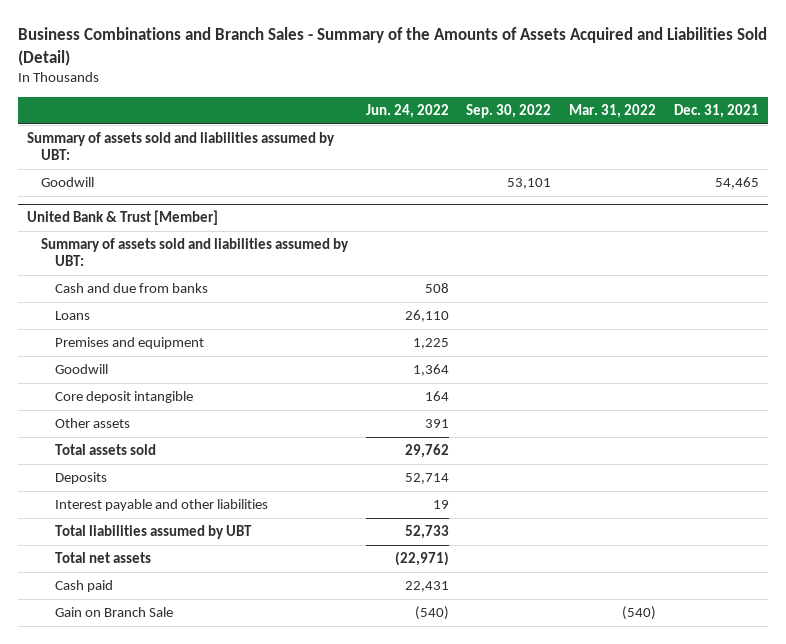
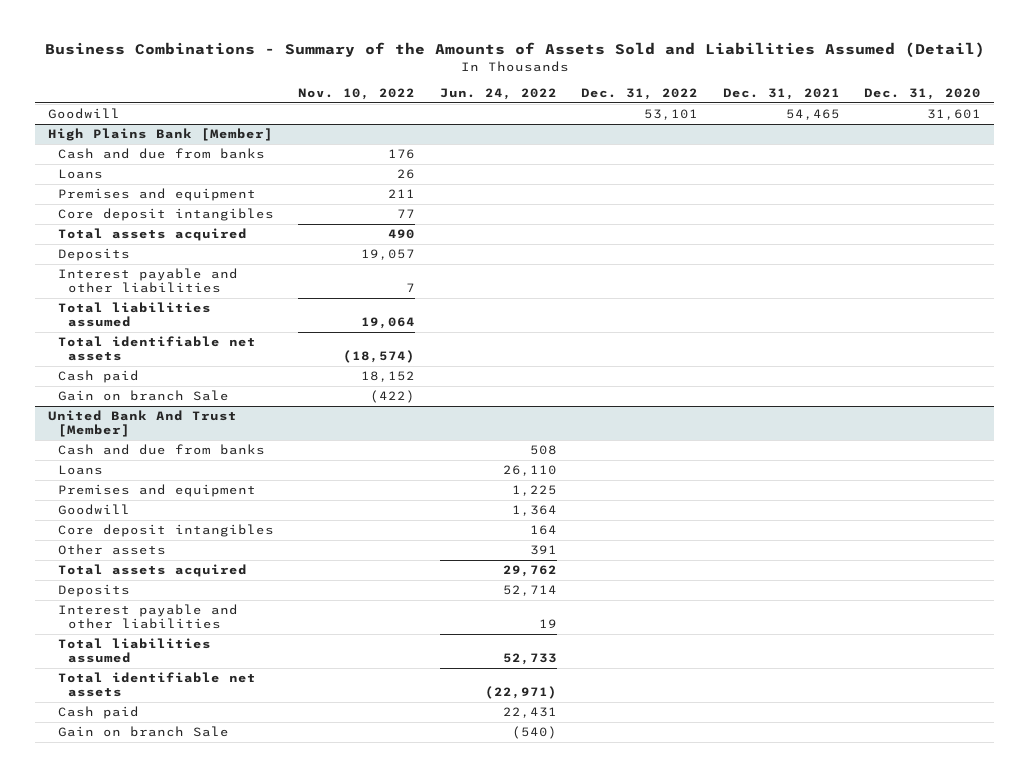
- Business Combinations and Branch Sales - Summary of the Amounts of Assets Acquired and Liabilities Sold (Detail)
+ Business Combinations - Summary of the Amounts of Assets Sold and Liabilities Assumed (Detail)
- | Jun. 24, 2022 | Sep. 30, 2022 | Mar. 31, 2022 | Dec. 31, 2021
+ | Nov. 10, 2022 | Jun. 24, 2022 | Dec. 31, 2022 | Dec. 31, 2021 | Dec. 31, 2020
- Summary of assets sold and liabilities assumed by UBT:
- United Bank & Trust [Member]
- Summary of assets sold and liabilities assumed by UBT:
+ High Plains Bank [Member]
+ Cash and due from banks | 176 | | | |
+ Loans | 26 | | | |
+ Premises and equipment | 211 | | | |
+ Core deposit intangibles | 77 | | | |
+ Total assets acquired | 490 | | | |
+ Deposits | 19,057 | | | |
+ Interest payable and other liabilities | 7 | | | |
+ Total liabilities assumed | 19,064 | | | |
+ Total identifiable net assets | (18,574) | | | |
+ Cash paid | 18,152 | | | |
+ Gain on branch Sale | (422) | | | |
+ United Bank And Trust [Member]
- Core deposit intangible | 164 | | |
+ Core deposit intangibles | | 164 | | |
- Total assets sold | 29,762 | | |
+ Total assets acquired | | 29,762 | | |
- Total liabilities assumed by UBT | 52,733 | | |
- Total net assets | (22,971) | | |
+ Total liabilities assumed | | 52,733 | | |
+ Total identifiable net assets | | (22,971) | | |
- Gain on Branch Sale | (540) | | (540) |
+ Gain on branch Sale | | (540) | | |

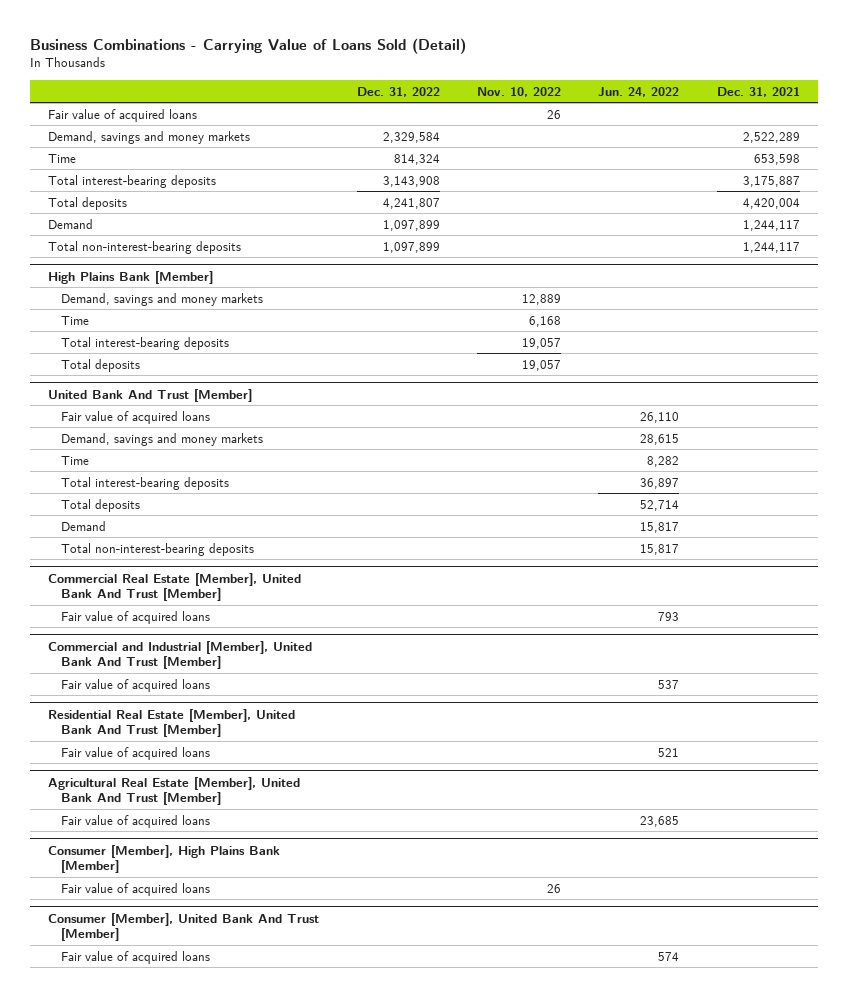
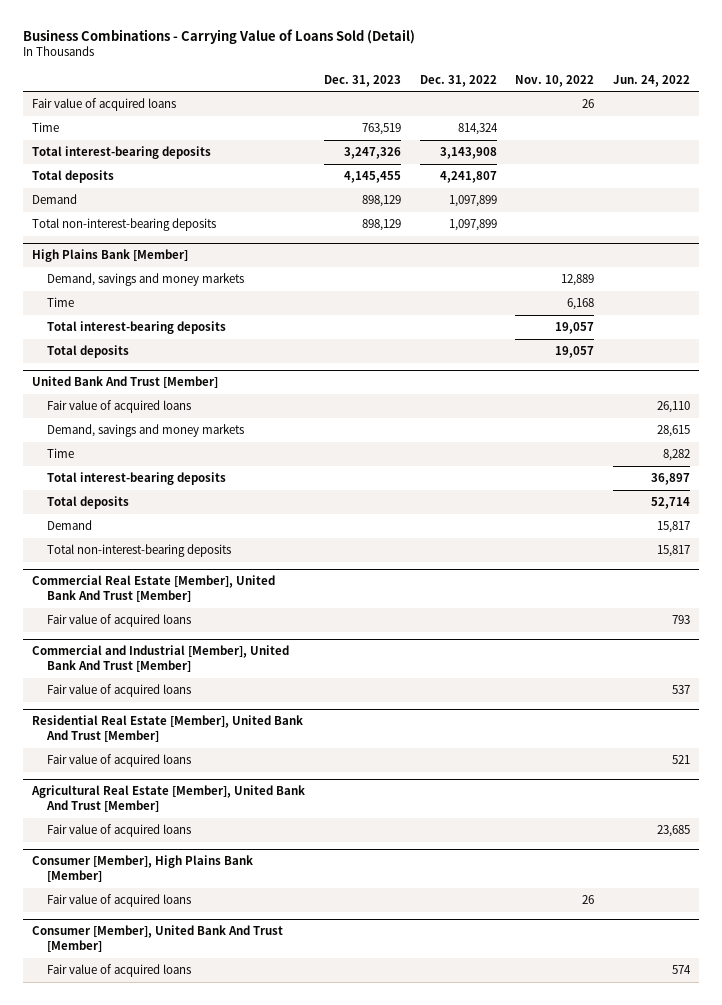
- | Dec. 31, 2022 | Nov. 10, 2022 | Jun. 24, 2022 | Dec. 31, 2021
+ | Dec. 31, 2023 | Dec. 31, 2022 | Nov. 10, 2022 | Jun. 24, 2022
- Demand, savings and money markets | 2,329,584 | | | 2,522,289

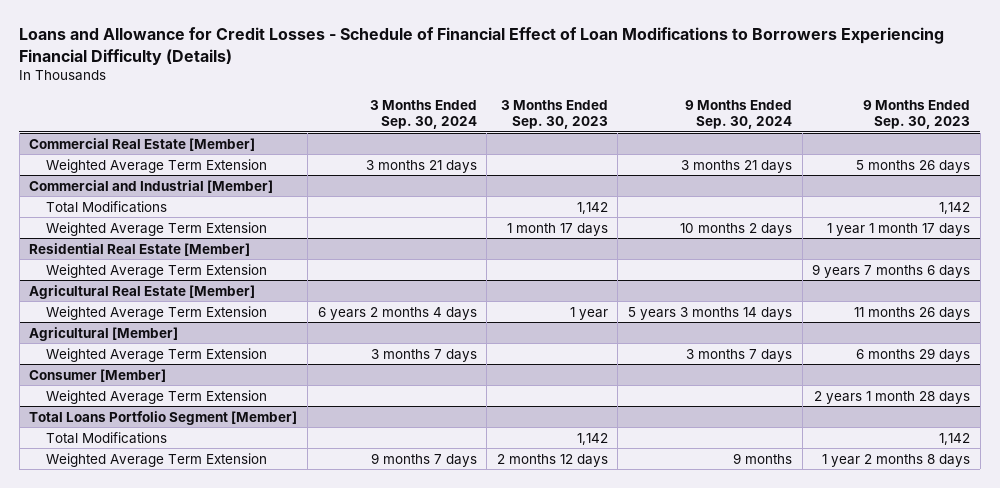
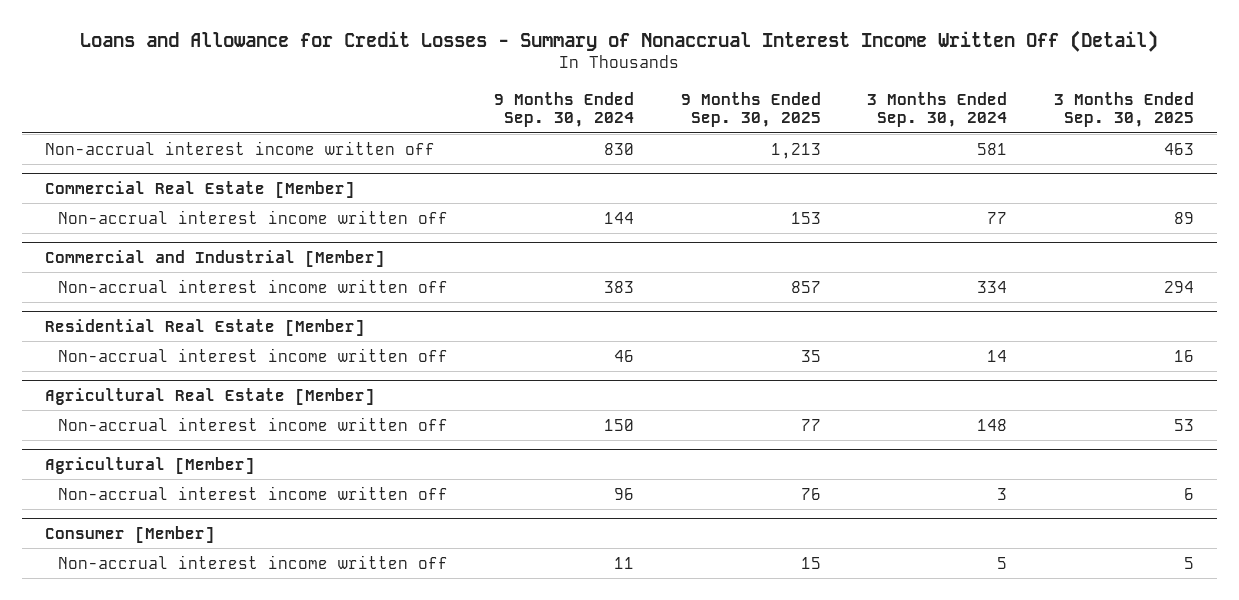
- Loans and Allowance for Credit Losses - Schedule of Financial Effect of Loan Modifications to Borrowers Experiencing Financial Difficulty (Details)
+ Loans and Allowance for Credit Losses - Summary of Nonaccrual Interest Income Written Off (Detail)
- | 3 Months Ended Sep. 30, 2024 | 3 Months Ended Sep. 30, 2023 | 9 Months Ended Sep. 30, 2024 | 9 Months Ended Sep. 30, 2023
+ | 9 Months Ended Sep. 30, 2024 | 9 Months Ended Sep. 30, 2025 | 3 Months Ended Sep. 30, 2024 | 3 Months Ended Sep. 30, 2025
+ Non-accrual interest income written off | 830 | 1,213 | 581 | 463
@ Commercial Real Estate [Member]
- Weighted Average Term Extension | 3 months 21 days | | 3 months 21 days | 5 months 26 days
+ Non-accrual interest income written off | 144 | 153 | 77 | 89
@ Commercial and Industrial [Member]
- Total Modifications | | 1,142 | | 1,142
- Weighted Average Term Extension | | 1 month 17 days | 10 months 2 days | 1 year 1 month 17 days
+ Non-accrual interest income written off | 383 | 857 | 334 | 294
@ Residential Real Estate [Member]
- Weighted Average Term Extension | | | | 9 years 7 months 6 days
+ Non-accrual interest income written off | 46 | 35 | 14 | 16
@ Agricultural Real Estate [Member]
- Weighted Average Term Extension | 6 years 2 months 4 days | 1 year | 5 years 3 months 14 days | 11 months 26 days
+ Non-accrual interest income written off | 150 | 77 | 148 | 53
@ Agricultural [Member]
- Weighted Average Term Extension | 3 months 7 days | | 3 months 7 days | 6 months 29 days
+ Non-accrual interest income written off | 96 | 76 | 3 | 6
@ Consumer [Member]
- Weighted Average Term Extension | | | | 2 years 1 month 28 days
- Total Loans Portfolio Segment [Member]
- Total Modifications | | 1,142 | | 1,142
- Weighted Average Term Extension | 9 months 7 days | 2 months 12 days | 9 months | 1 year 2 months 8 days
@ Consumer [Member]
+ Non-accrual interest income written off | 11 | 15 | 5 | 5

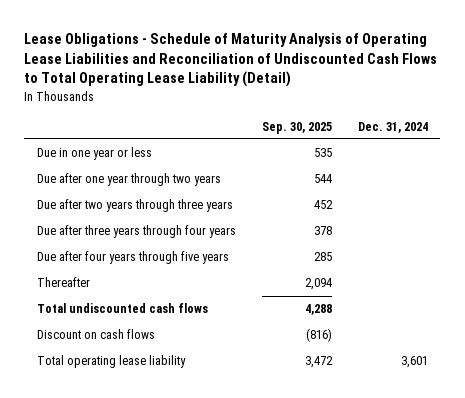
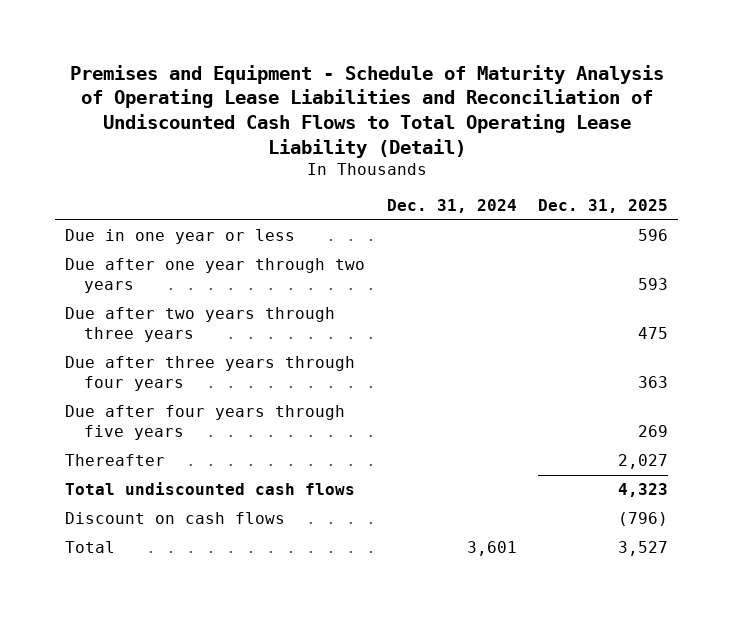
- Lease Obligations - Schedule of Maturity Analysis of Operating Lease Liabilities and Reconciliation of Undiscounted Cash Flows to Total Operating Lease Liability (Detail)
+ Premises and Equipment - Schedule of Maturity Analysis of Operating Lease Liabilities and Reconciliation of Undiscounted Cash Flows to Total Operating Lease Liability (Detail)
- | Sep. 30, 2025 | Dec. 31, 2024
+ | Dec. 31, 2024 | Dec. 31, 2025
- Total operating lease liability | 3,472 | 3,601
+ Total | 3,601 | 3,527

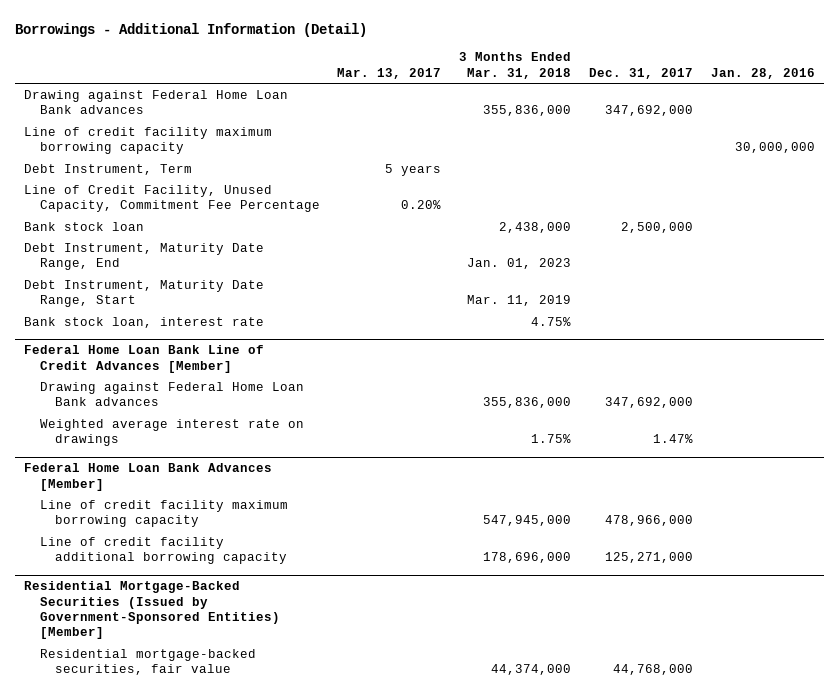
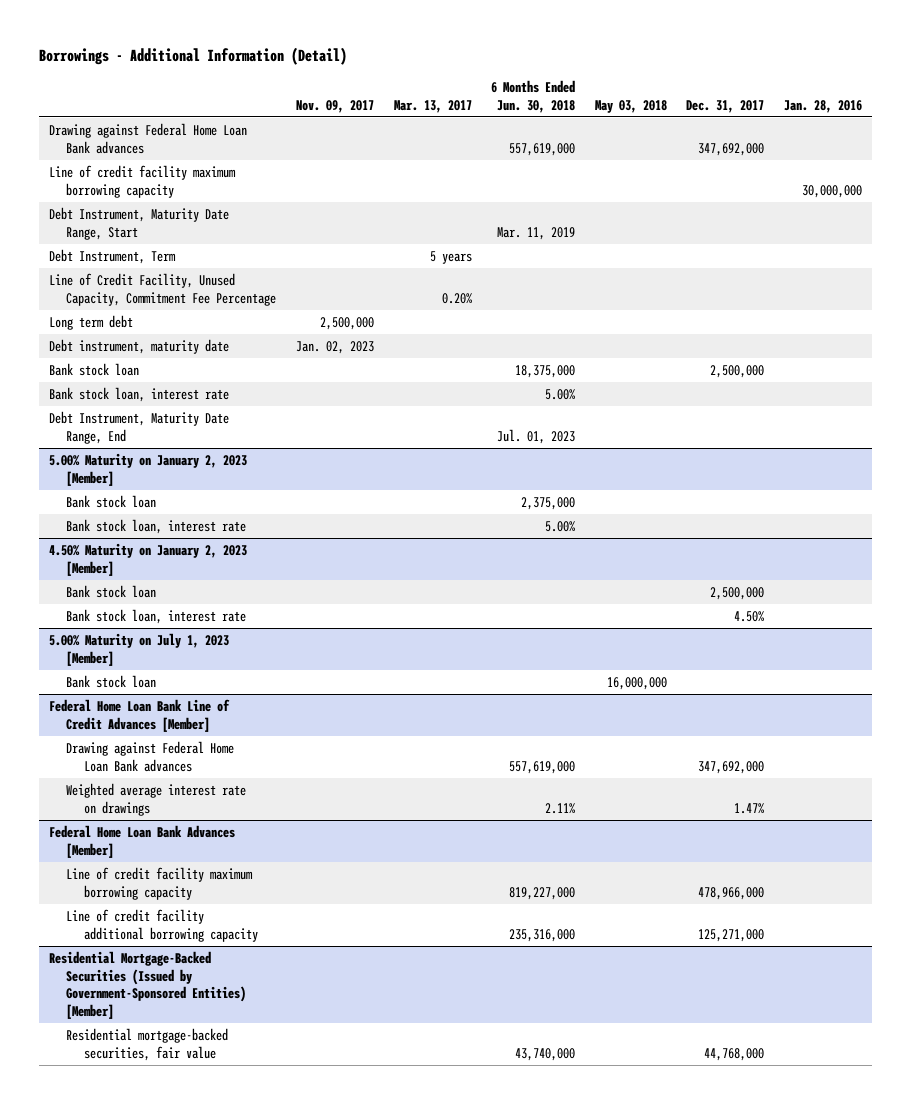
- | Mar. 13, 2017 | 3 Months Ended Mar. 31, 2018 | Dec. 31, 2017 | Jan. 28, 2016
+ | Nov. 09, 2017 | Mar. 13, 2017 | 6 Months Ended Jun. 30, 2018 | May 03, 2018 | Dec. 31, 2017 | Jan. 28, 2016
moved up: Debt Instrument, Maturity Date Range, Start | | | Mar. 11, 2019 | | |
+ Long term debt | 2,500,000 | | | | |
+ Debt instrument, maturity date | Jan. 02, 2023 | | | | |
moved down: Debt Instrument, Maturity Date Range, End | | | Jul. 01, 2023 | | |
+ 5.00% Maturity on January 2, 2023 [Member]
+ Bank stock loan | | | 2,375,000 | | |
+ Bank stock loan, interest rate | | | 5.00% | | |
+ 4.50% Maturity on January 2, 2023 [Member]
+ Bank stock loan | | | | | 2,500,000 |
+ Bank stock loan, interest rate | | | | | 4.50% |
+ 5.00% Maturity on July 1, 2023 [Member]
+ Bank stock loan | | | | 16,000,000 | |

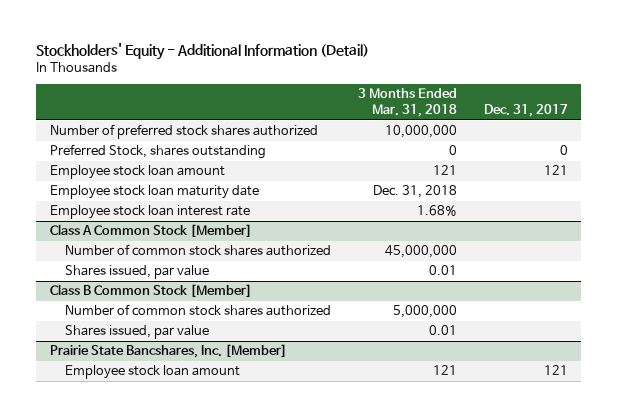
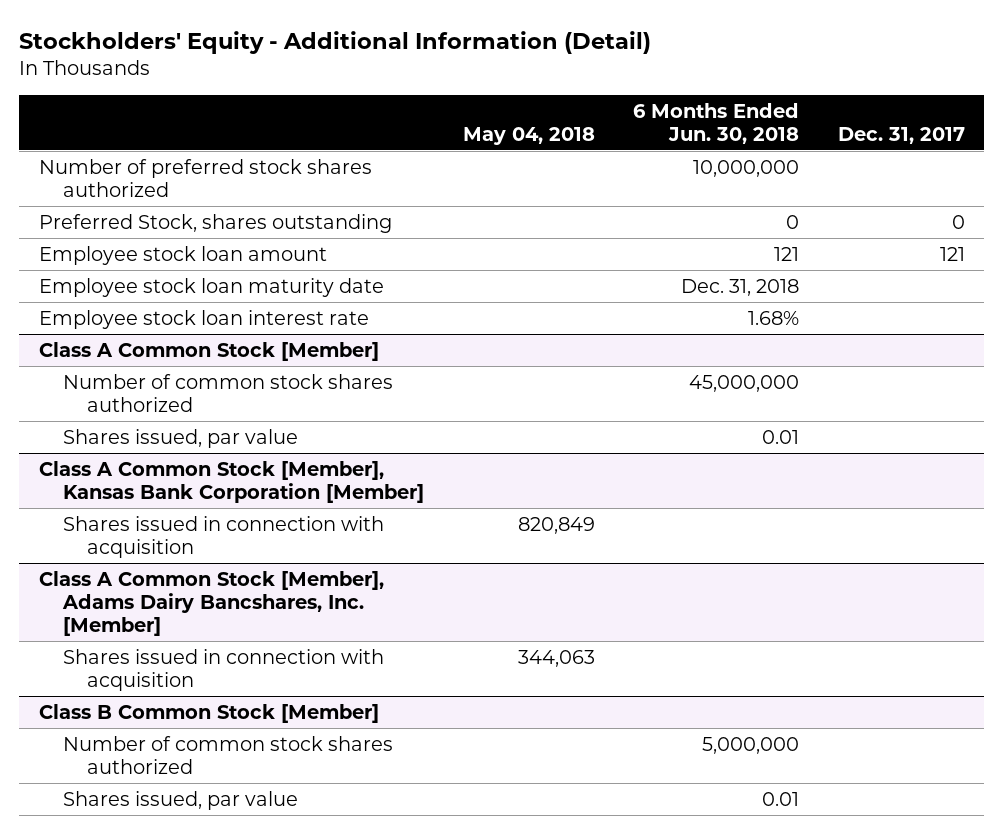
- | 3 Months Ended Mar. 31, 2018 | Dec. 31, 2017
+ | May 04, 2018 | 6 Months Ended Jun. 30, 2018 | Dec. 31, 2017
+ Class A Common Stock [Member], Kansas Bank Corporation [Member]
+ Shares issued in connection with acquisition | 820,849 | |
+ Class A Common Stock [Member], Adams Dairy Bancshares, Inc. [Member]
+ Shares issued in connection with acquisition | 344,063 | |
- Prairie State Bancshares, Inc. [Member]
- Employee stock loan amount | 121 | 121

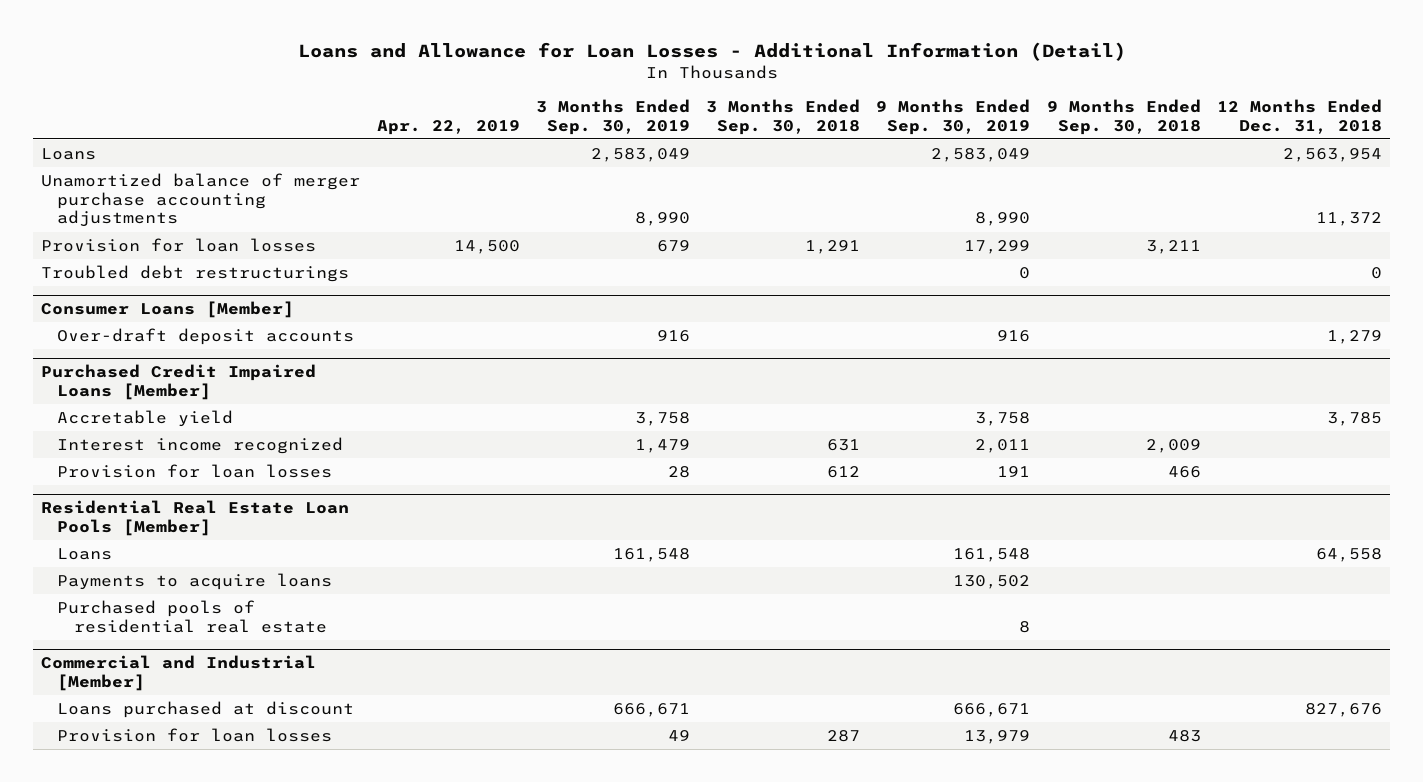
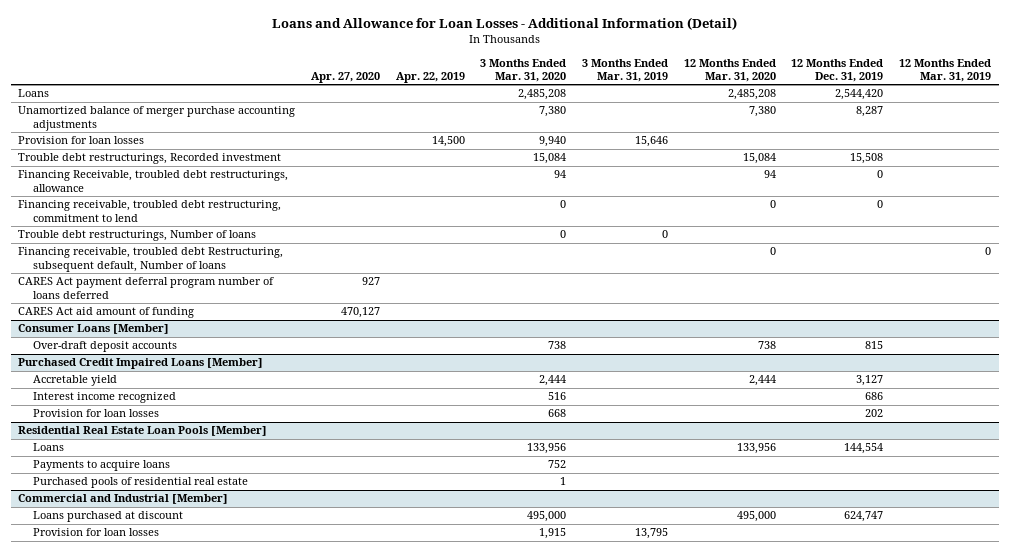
- | Apr. 22, 2019 | 3 Months Ended Sep. 30, 2019 | 3 Months Ended Sep. 30, 2018 | 9 Months Ended Sep. 30, 2019 | 9 Months Ended Sep. 30, 2018 | 12 Months Ended Dec. 31, 2018
+ | Apr. 27, 2020 | Apr. 22, 2019 | 3 Months Ended Mar. 31, 2020 | 3 Months Ended Mar. 31, 2019 | 12 Months Ended Mar. 31, 2020 | 12 Months Ended Dec. 31, 2019 | 12 Months Ended Mar. 31, 2019
- Troubled debt restructurings | | | | 0 | | 0
+ Trouble debt restructurings, Recorded investment | | | 15,084 | | 15,084 | 15,508 |
+ Financing Receivable, troubled debt restructurings, allowance | | | 94 | | 94 | 0 |
+ Financing receivable, troubled debt restructuring, commitment to lend | | | 0 | | 0 | 0 |
+ Trouble debt restructurings, Number of loans | | | 0 | 0 | | |
+ Financing receivable, troubled debt Restructuring, subsequent default, Number of loans | | | | | 0 | | 0
+ CARES Act payment deferral program number of loans deferred | 927 | | | | | |
+ CARES Act aid amount of funding | 470,127 | | | | | |

